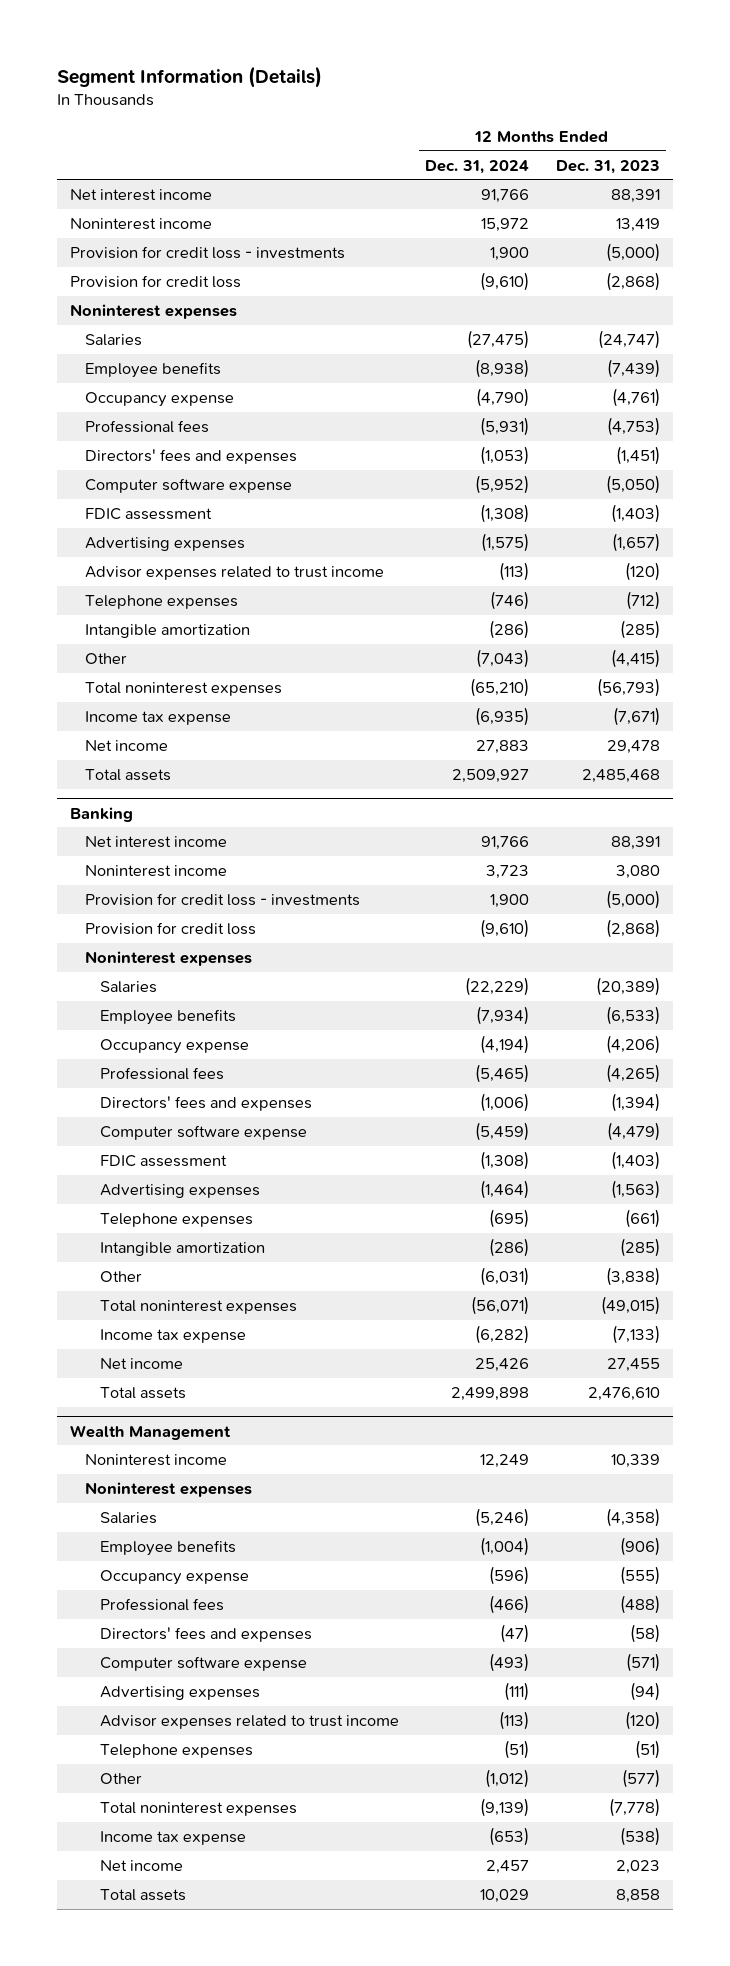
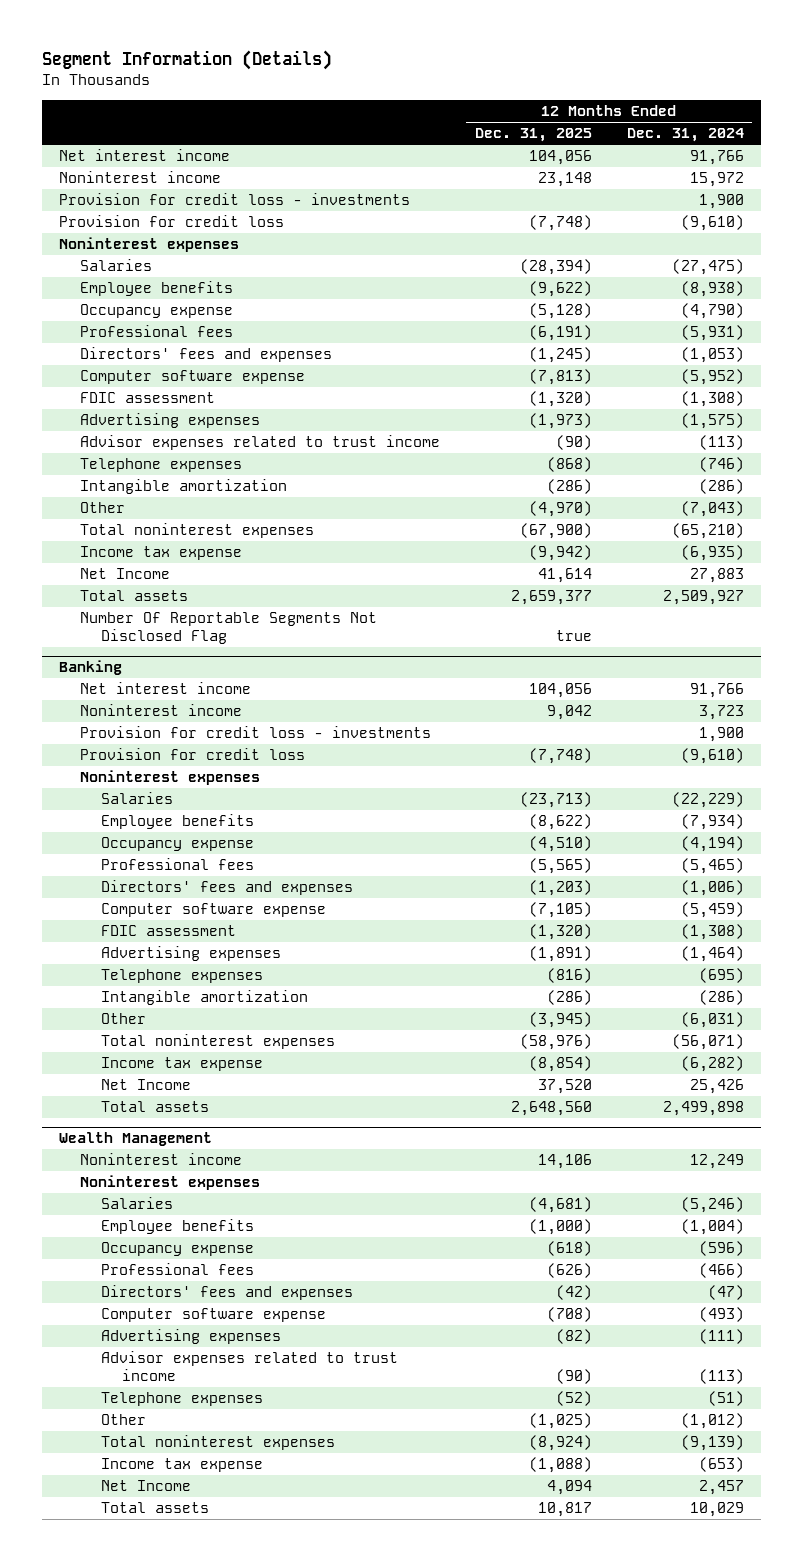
- | 12 Months Ended Dec. 31, 2024 | 12 Months Ended Dec. 31, 2023
+ | 12 Months Ended Dec. 31, 2025 | 12 Months Ended Dec. 31, 2024
- Net income | 27,883 | 29,478
+ Net Income | 41,614 | 27,883
+ Number Of Reportable Segments Not Disclosed Flag | true |
@ Banking
- Net income | 25,426 | 27,455
+ Net Income | 37,520 | 25,426
@ Wealth Management
- Net income | 2,457 | 2,023
+ Net Income | 4,094 | 2,457

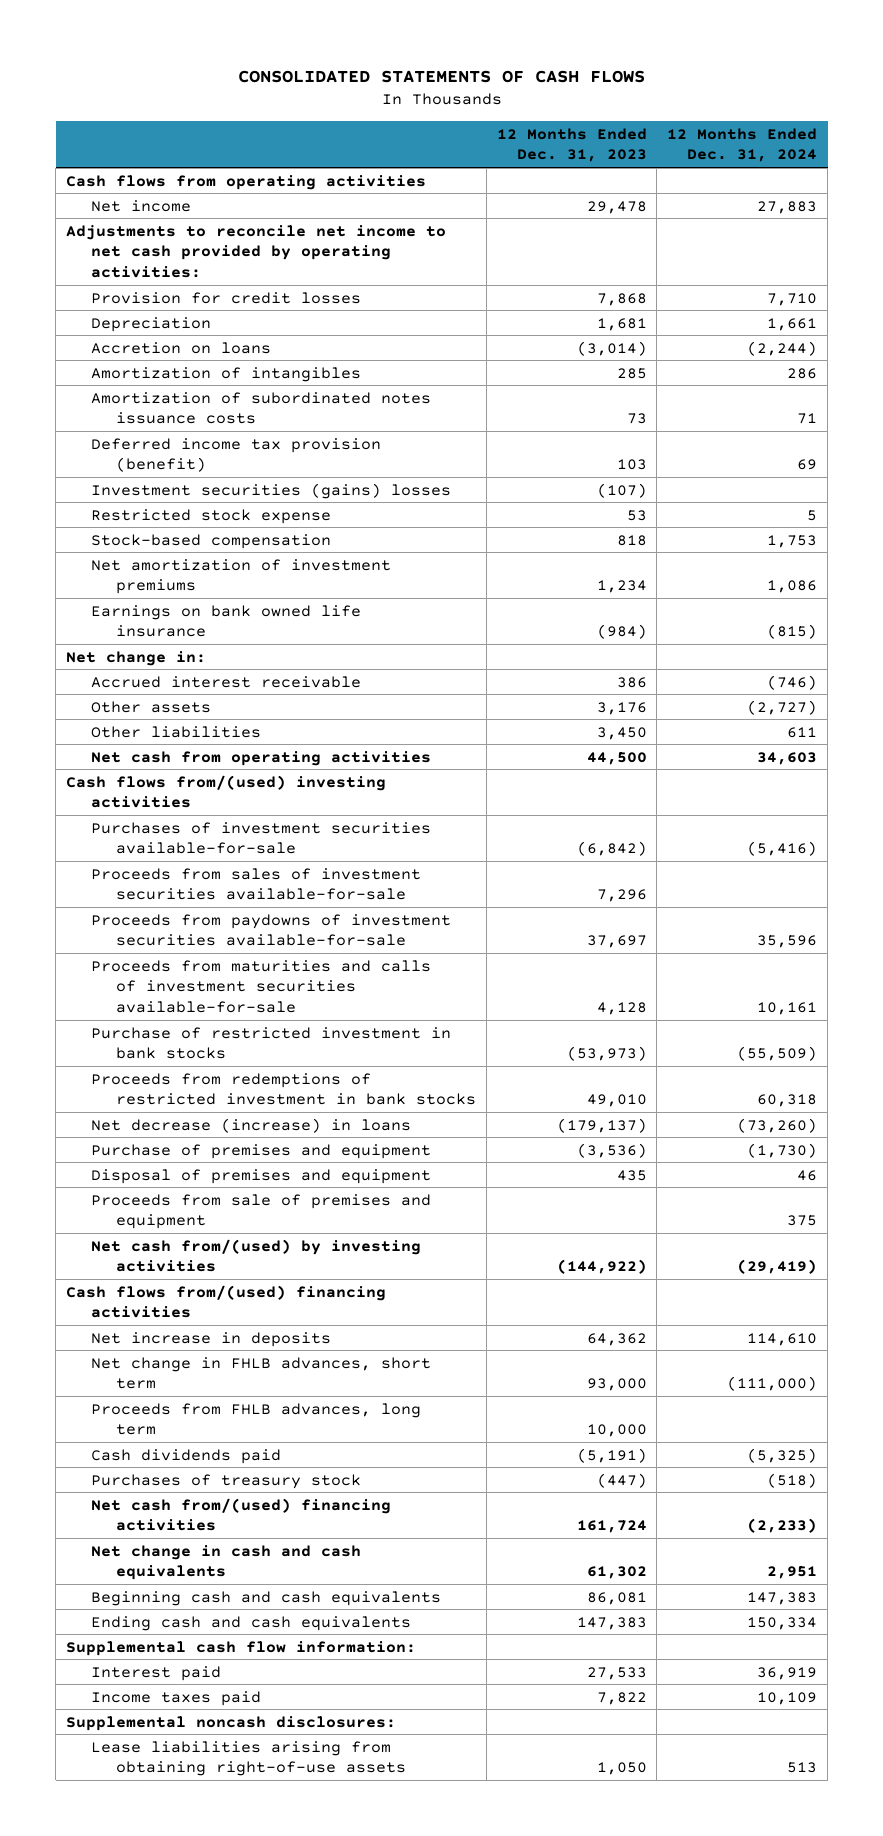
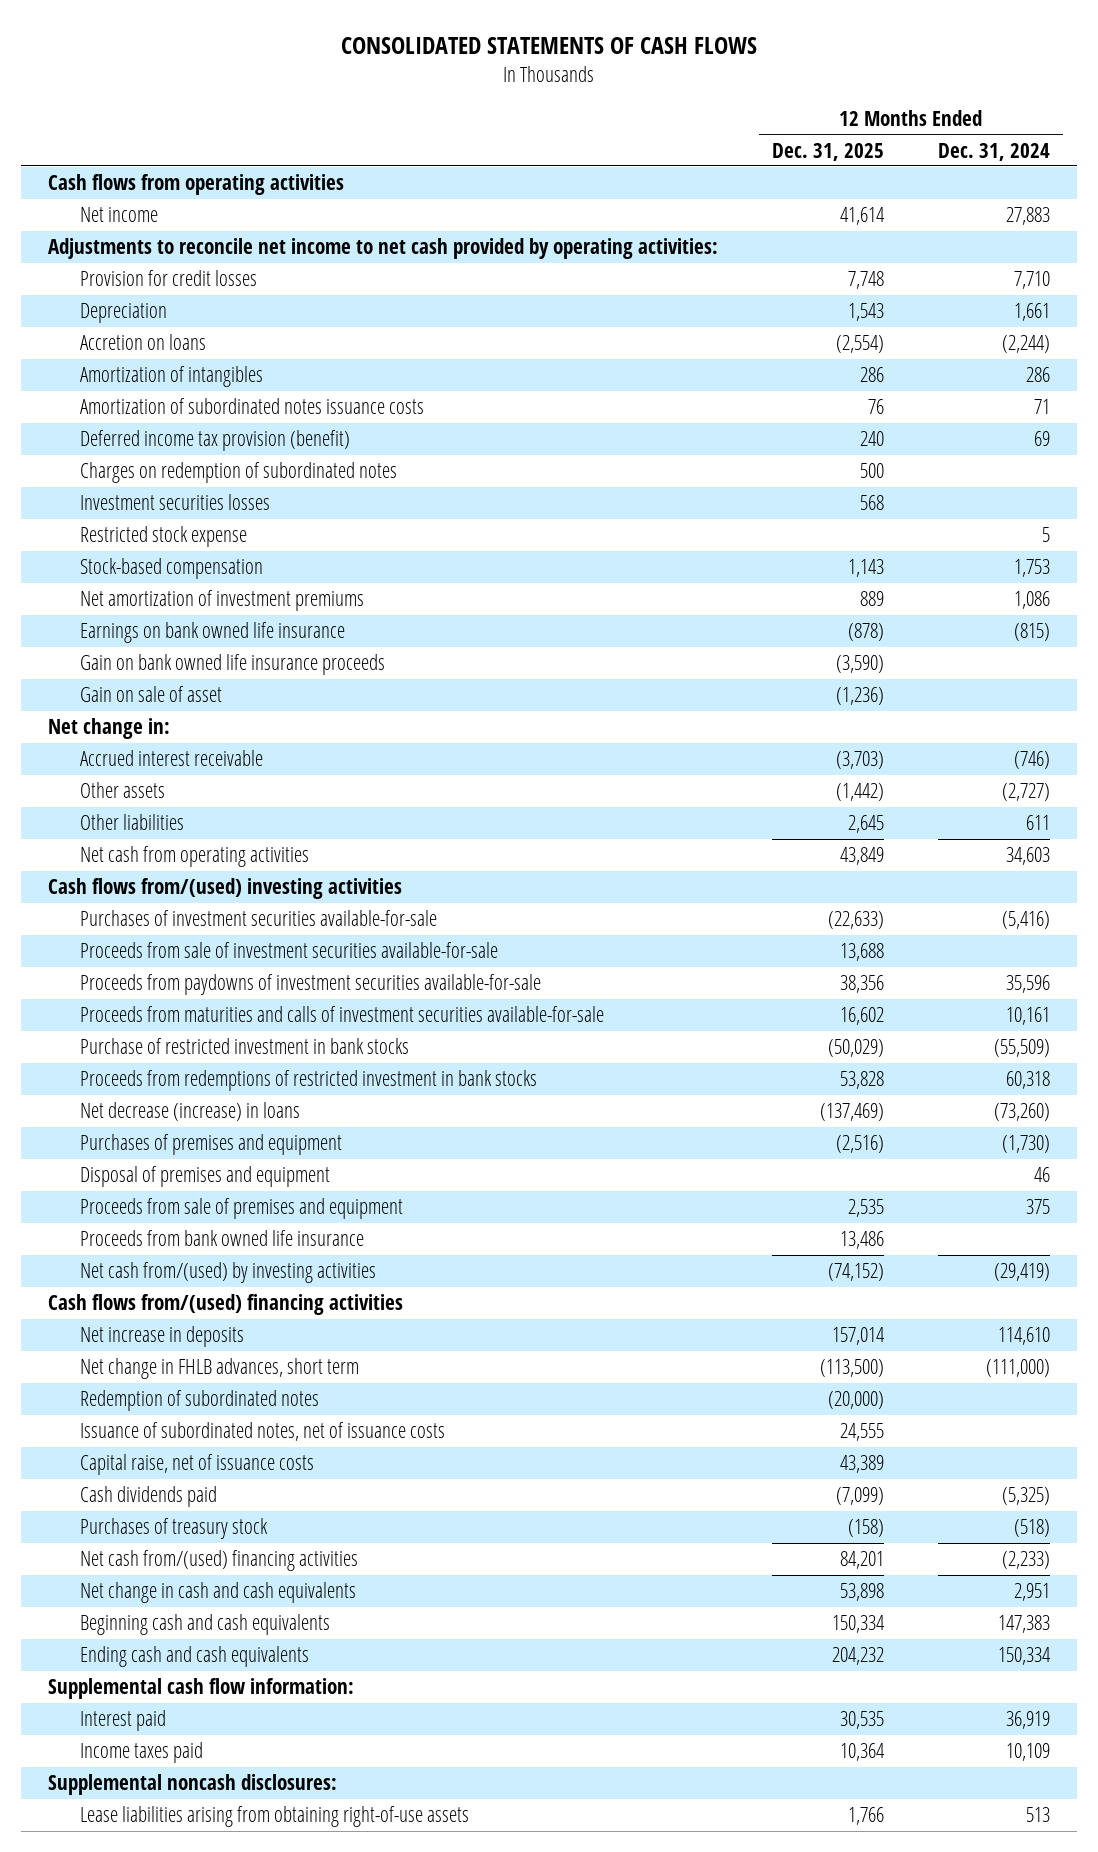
- | 12 Months Ended Dec. 31, 2023 | 12 Months Ended Dec. 31, 2024
+ | 12 Months Ended Dec. 31, 2025 | 12 Months Ended Dec. 31, 2024
- Investment securities (gains) losses | (107) |
+ Charges on redemption of subordinated notes | 500 |
+ Investment securities losses | 568 |
+ Gain on bank owned life insurance proceeds | (3,590) |
+ Gain on sale of asset | (1,236) |
- Proceeds from sales of investment securities available-for-sale | 7,296 |
+ Proceeds from sale of investment securities available-for-sale | 13,688 |
- Purchase of premises and equipment | (3,536) | (1,730)
+ Purchases of premises and equipment | (2,516) | (1,730)
+ Proceeds from bank owned life insurance | 13,486 |
- Proceeds from FHLB advances, long term | 10,000 |
+ Redemption of subordinated notes | (20,000) |
+ Issuance of subordinated notes, net of issuance costs | 24,555 |
+ Capital raise, net of issuance costs | 43,389 |

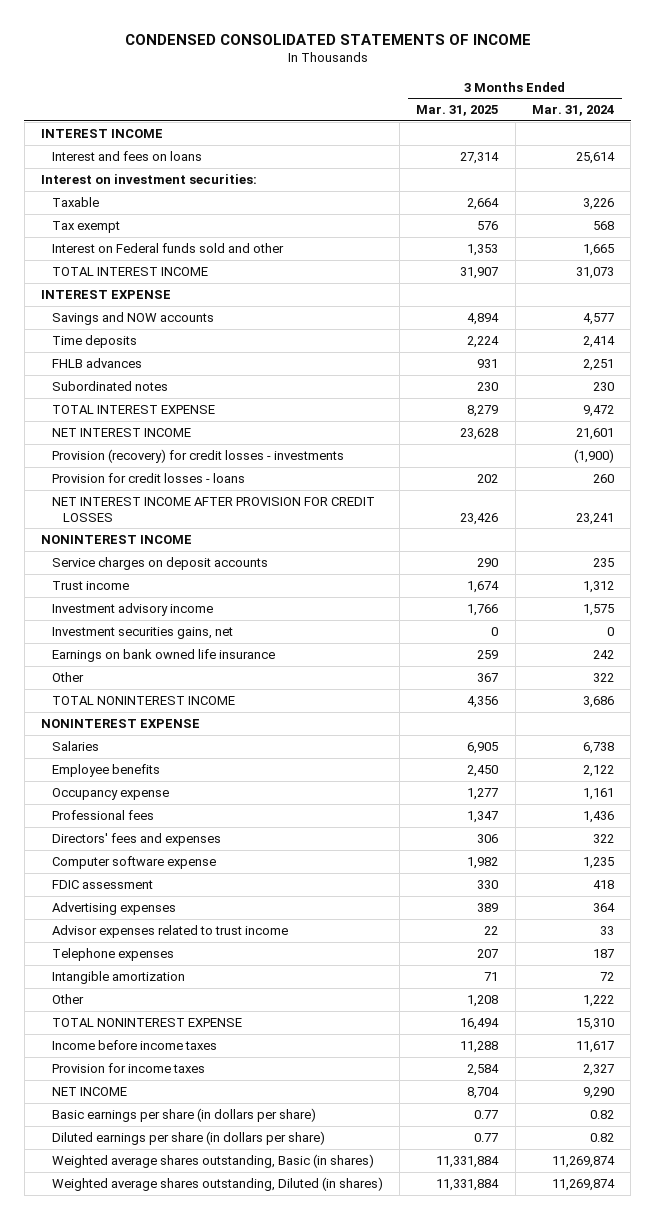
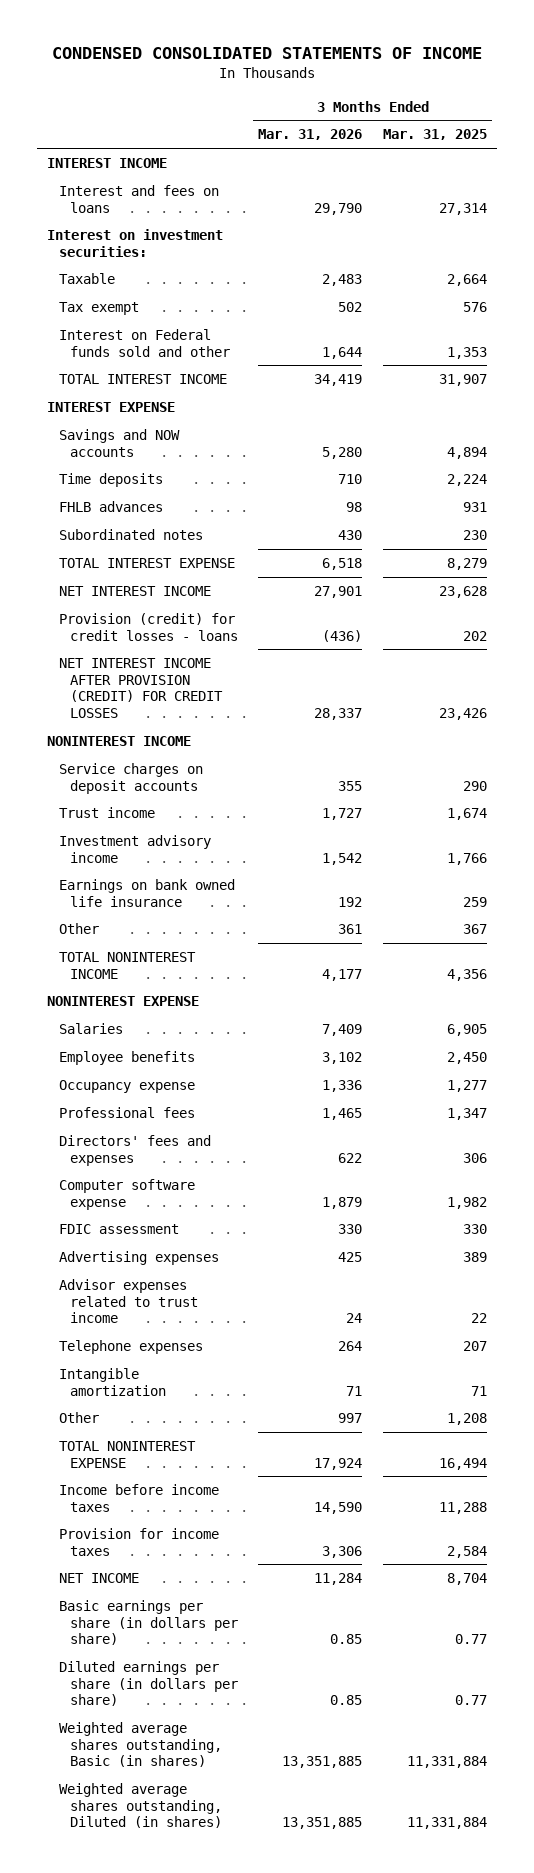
- | 3 Months Ended Mar. 31, 2025 | 3 Months Ended Mar. 31, 2024
+ | 3 Months Ended Mar. 31, 2026 | 3 Months Ended Mar. 31, 2025
- Provision (recovery) for credit losses - investments | | (1,900)
- Provision for credit losses - loans | 202 | 260
- NET INTEREST INCOME AFTER PROVISION FOR CREDIT LOSSES | 23,426 | 23,241
+ Provision (credit) for credit losses - loans | (436) | 202
+ NET INTEREST INCOME AFTER PROVISION (CREDIT) FOR CREDIT LOSSES | 28,337 | 23,426
- Investment securities gains, net | 0 | 0

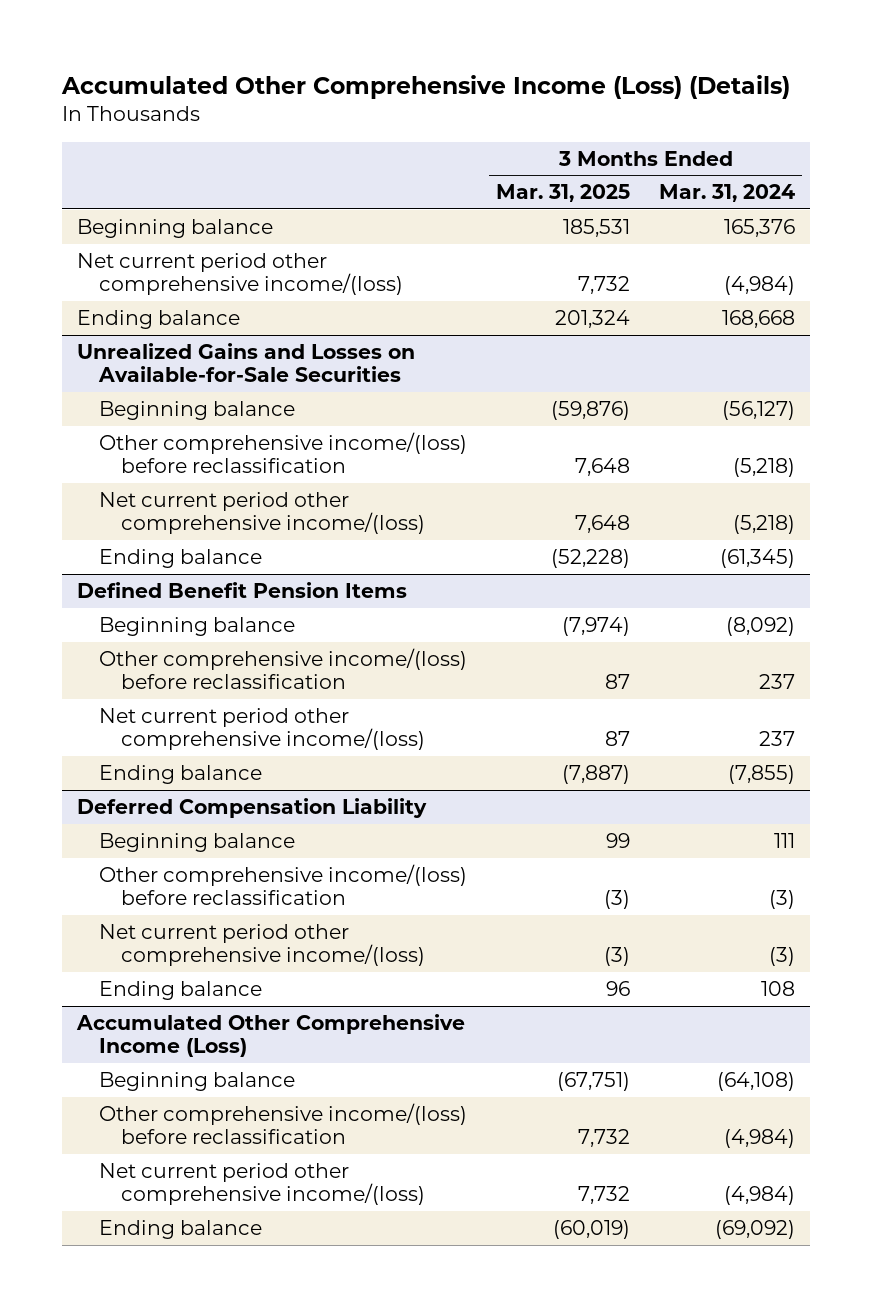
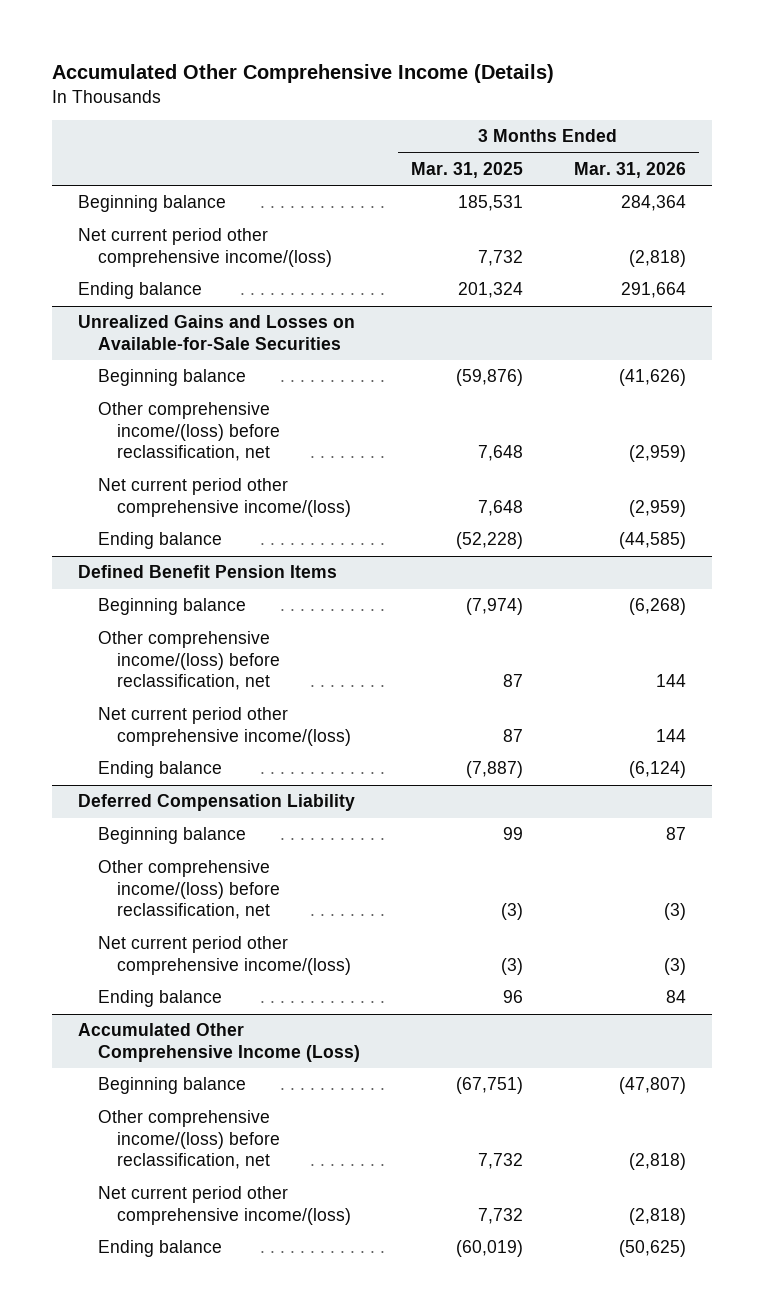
- Accumulated Other Comprehensive Income (Loss) (Details)
+ Accumulated Other Comprehensive Income (Details)
- | 3 Months Ended Mar. 31, 2025 | 3 Months Ended Mar. 31, 2024
+ | 3 Months Ended Mar. 31, 2025 | 3 Months Ended Mar. 31, 2026
@ Unrealized Gains and Losses on Available-for-Sale Securities
- Other comprehensive income/(loss) before reclassification | 7,648 | (5,218)
+ Other comprehensive income/(loss) before reclassification, net | 7,648 | (2,959)
@ Defined Benefit Pension Items
- Other comprehensive income/(loss) before reclassification | 87 | 237
+ Other comprehensive income/(loss) before reclassification, net | 87 | 144
@ Deferred Compensation Liability
- Other comprehensive income/(loss) before reclassification | (3) | (3)
+ Other comprehensive income/(loss) before reclassification, net | (3) | (3)
@ Accumulated Other Comprehensive Income (Loss)
- Other comprehensive income/(loss) before reclassification | 7,732 | (4,984)
+ Other comprehensive income/(loss) before reclassification, net | 7,732 | (2,818)

